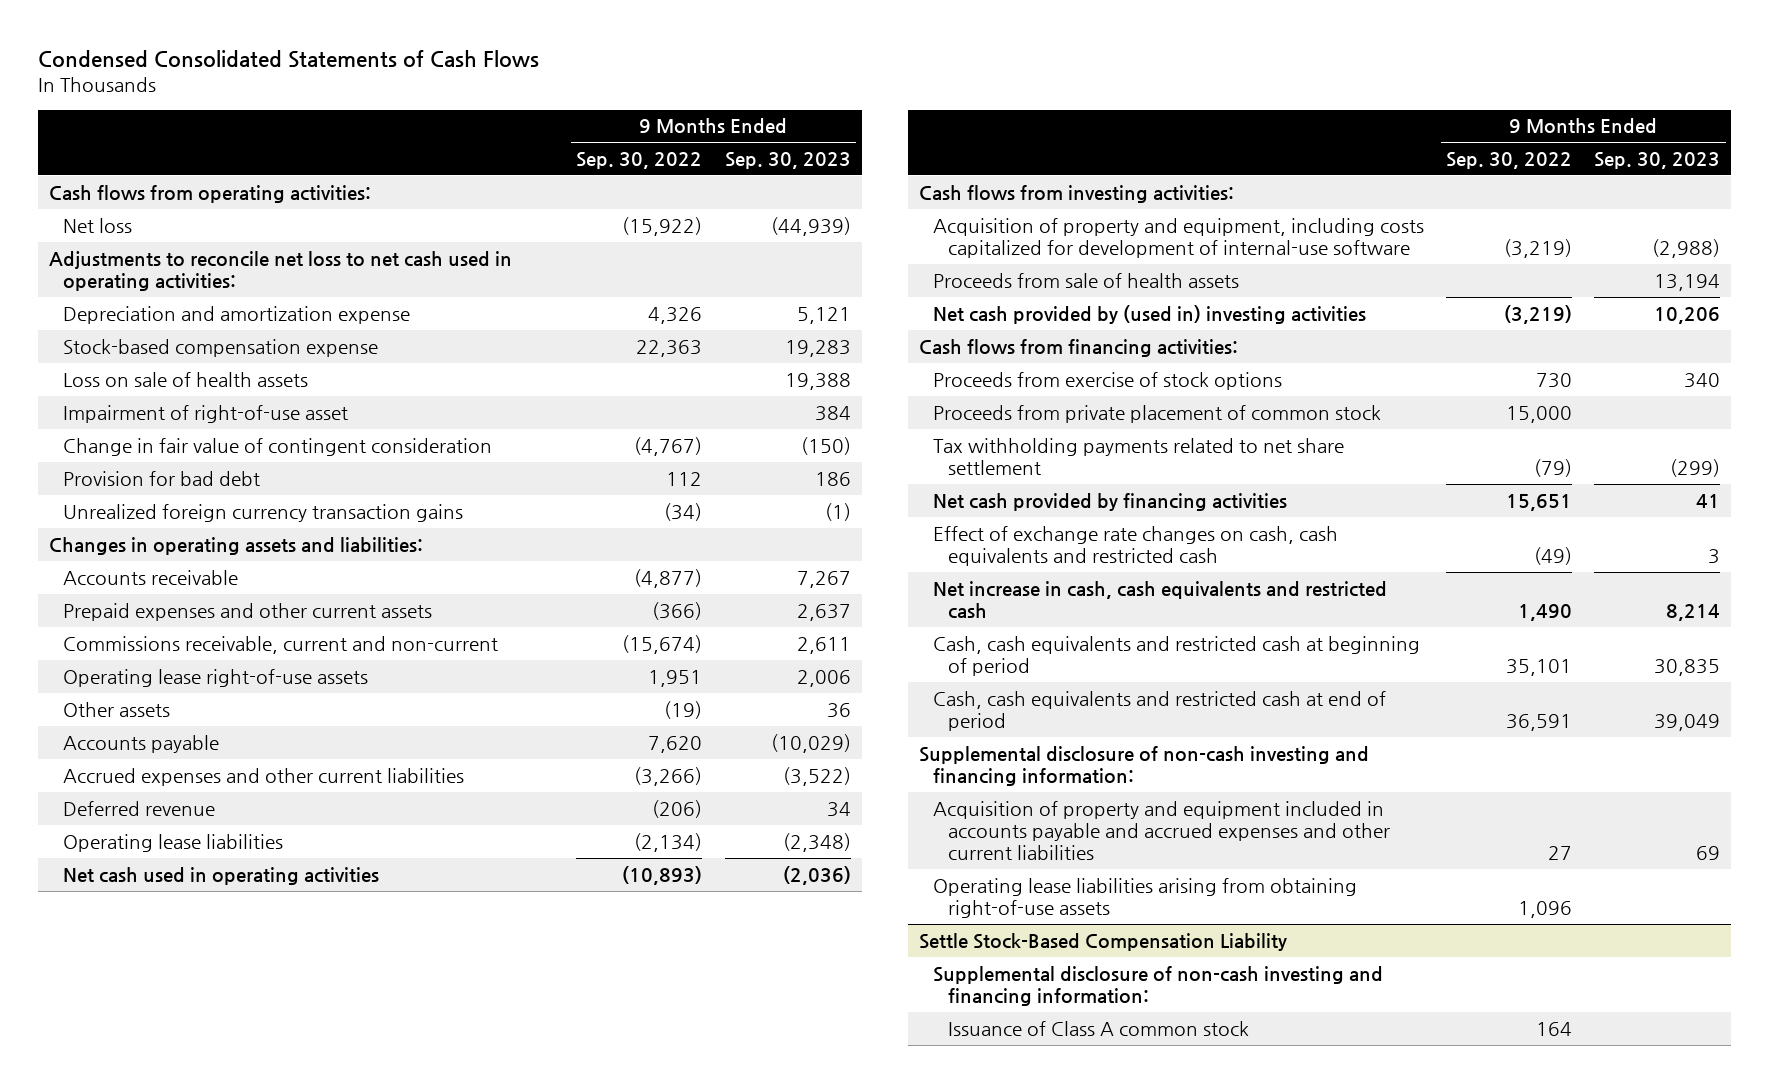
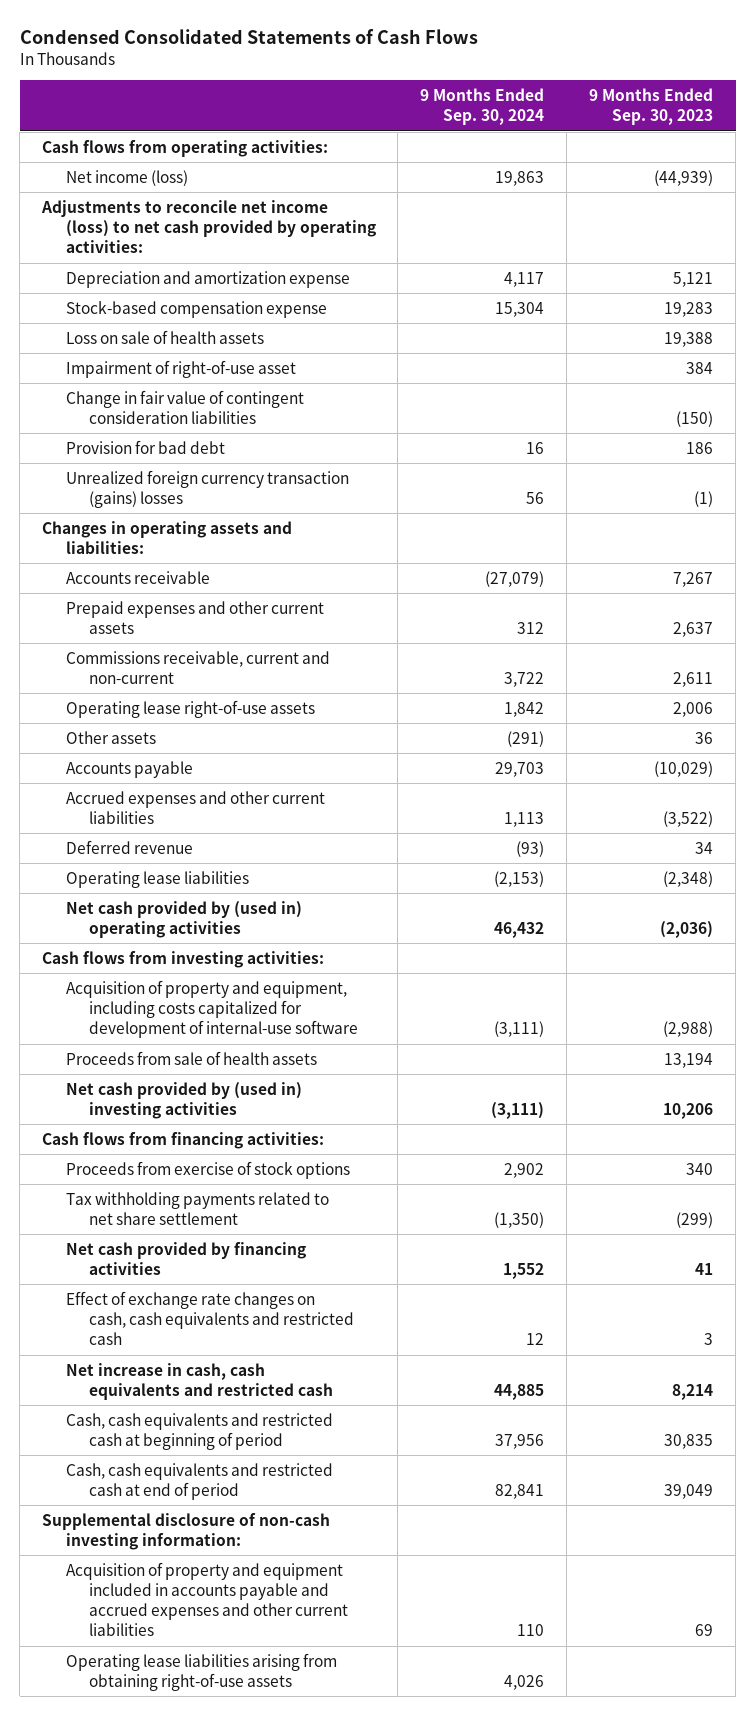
- | 9 Months Ended Sep. 30, 2022 | 9 Months Ended Sep. 30, 2023
+ | 9 Months Ended Sep. 30, 2024 | 9 Months Ended Sep. 30, 2023
- Net loss | (15,922) | (44,939)
- Adjustments to reconcile net loss to net cash used in operating activities:
+ Net income (loss) | 19,863 | (44,939)
+ Adjustments to reconcile net income (loss) to net cash provided by operating activities:
- Change in fair value of contingent consideration | (4,767) | (150)
+ Change in fair value of contingent consideration liabilities | | (150)
- Unrealized foreign currency transaction gains | (34) | (1)
+ Unrealized foreign currency transaction (gains) losses | 56 | (1)
- Net cash used in operating activities | (10,893) | (2,036)
+ Net cash provided by (used in) operating activities | 46,432 | (2,036)
- Proceeds from private placement of common stock | 15,000 |
- Supplemental disclosure of non-cash investing and financing information:
+ Supplemental disclosure of non-cash investing information:
- Settle Stock-Based Compensation Liability
- Supplemental disclosure of non-cash investing and financing information:
- Issuance of Class A common stock | 164 |

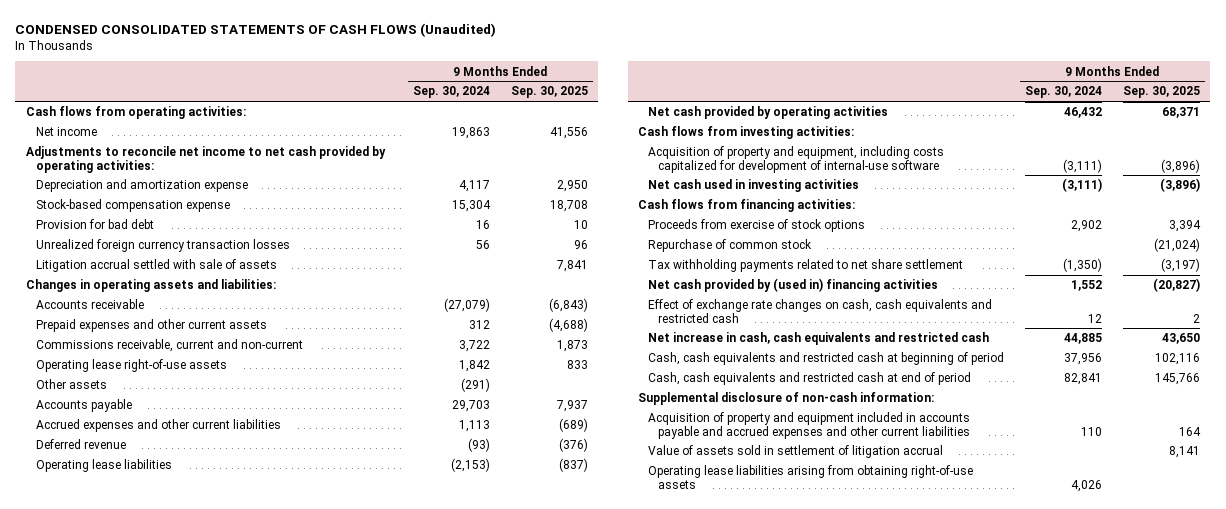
- Condensed Consolidated Statements of Cash Flows
+ CONDENSED CONSOLIDATED STATEMENTS OF CASH FLOWS (Unaudited)
- | 9 Months Ended Sep. 30, 2024 | 9 Months Ended Sep. 30, 2023
+ | 9 Months Ended Sep. 30, 2024 | 9 Months Ended Sep. 30, 2025
- Net income (loss) | 19,863 | (44,939)
- Adjustments to reconcile net income (loss) to net cash provided by operating activities:
+ Net income | 19,863 | 41,556
+ Adjustments to reconcile net income to net cash provided by operating activities:
- Loss on sale of health assets | | 19,388
- Impairment of right-of-use asset | | 384
- Change in fair value of contingent consideration liabilities | | (150)
- Unrealized foreign currency transaction (gains) losses | 56 | (1)
+ Unrealized foreign currency transaction losses | 56 | 96
+ Litigation accrual settled with sale of assets | | 7,841
- Net cash provided by (used in) operating activities | 46,432 | (2,036)
+ Net cash provided by operating activities | 46,432 | 68,371
- Proceeds from sale of health assets | | 13,194
- Net cash provided by (used in) investing activities | (3,111) | 10,206
+ Net cash used in investing activities | (3,111) | (3,896)
+ Repurchase of common stock | | (21,024)
- Net cash provided by financing activities | 1,552 | 41
+ Net cash provided by (used in) financing activities | 1,552 | (20,827)
- Supplemental disclosure of non-cash investing information:
+ Supplemental disclosure of non-cash information:
+ Value of assets sold in settlement of litigation accrual | | 8,141

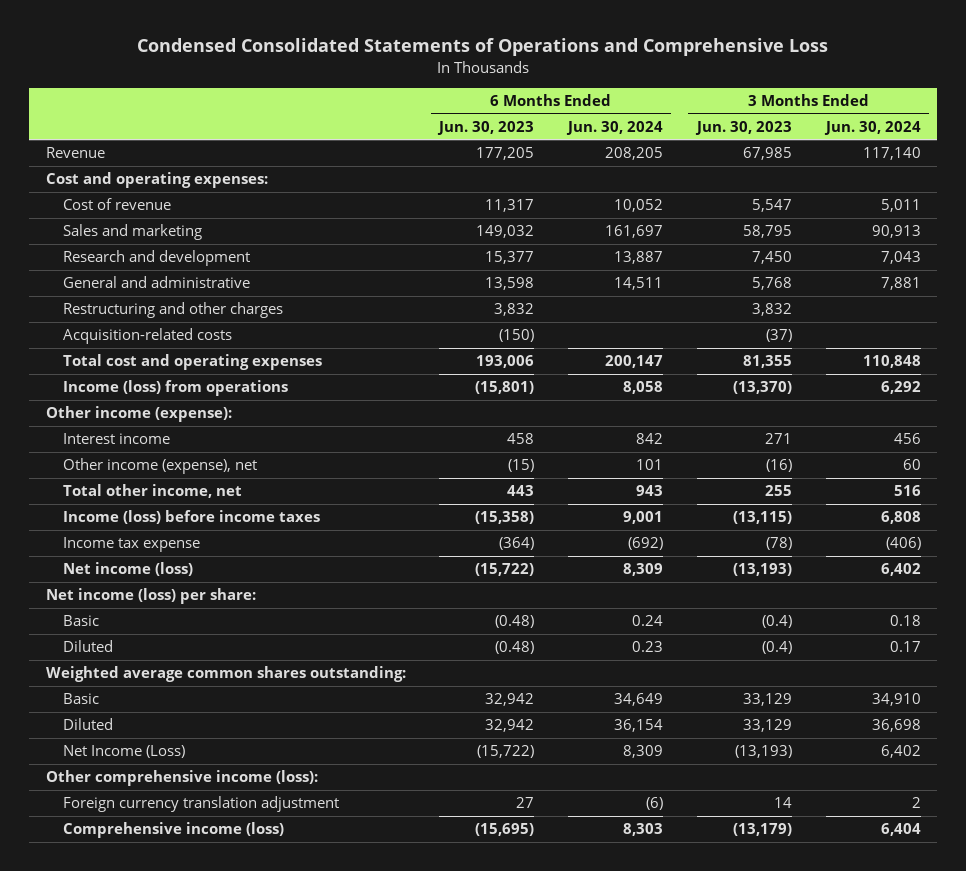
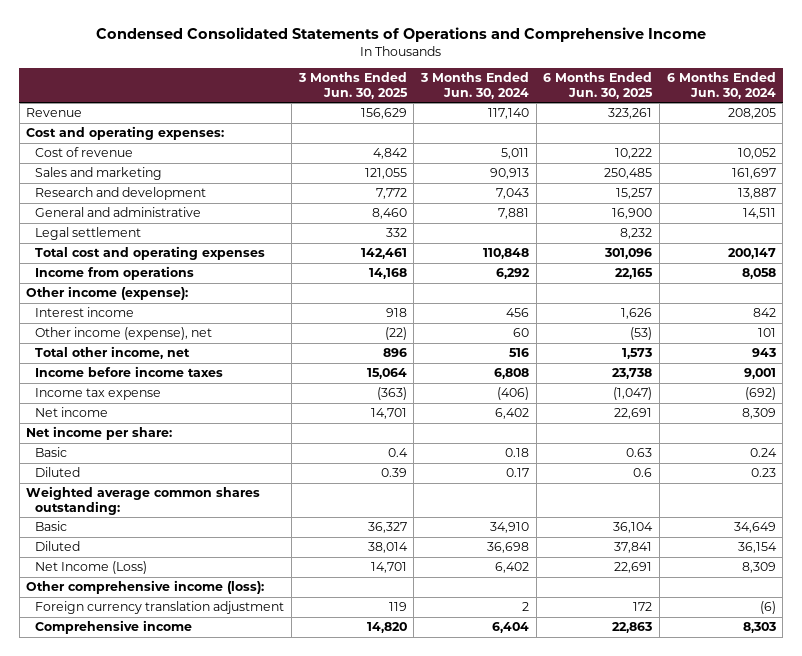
- Condensed Consolidated Statements of Operations and Comprehensive Loss
+ Condensed Consolidated Statements of Operations and Comprehensive Income
- | 6 Months Ended Jun. 30, 2023 | 6 Months Ended Jun. 30, 2024 | 3 Months Ended Jun. 30, 2023 | 3 Months Ended Jun. 30, 2024
+ | 3 Months Ended Jun. 30, 2025 | 3 Months Ended Jun. 30, 2024 | 6 Months Ended Jun. 30, 2025 | 6 Months Ended Jun. 30, 2024
- Restructuring and other charges | 3,832 | | 3,832 |
- Acquisition-related costs | (150) | | (37) |
+ Legal settlement | 332 | | 8,232 |
- Income (loss) from operations | (15,801) | 8,058 | (13,370) | 6,292
+ Income from operations | 14,168 | 6,292 | 22,165 | 8,058
- Income (loss) before income taxes | (15,358) | 9,001 | (13,115) | 6,808
+ Income before income taxes | 15,064 | 6,808 | 23,738 | 9,001
- Net income (loss) | (15,722) | 8,309 | (13,193) | 6,402
- Net income (loss) per share:
+ Net income | 14,701 | 6,402 | 22,691 | 8,309
+ Net income per share:
- Comprehensive income (loss) | (15,695) | 8,303 | (13,179) | 6,404
+ Comprehensive income | 14,820 | 6,404 | 22,863 | 8,303

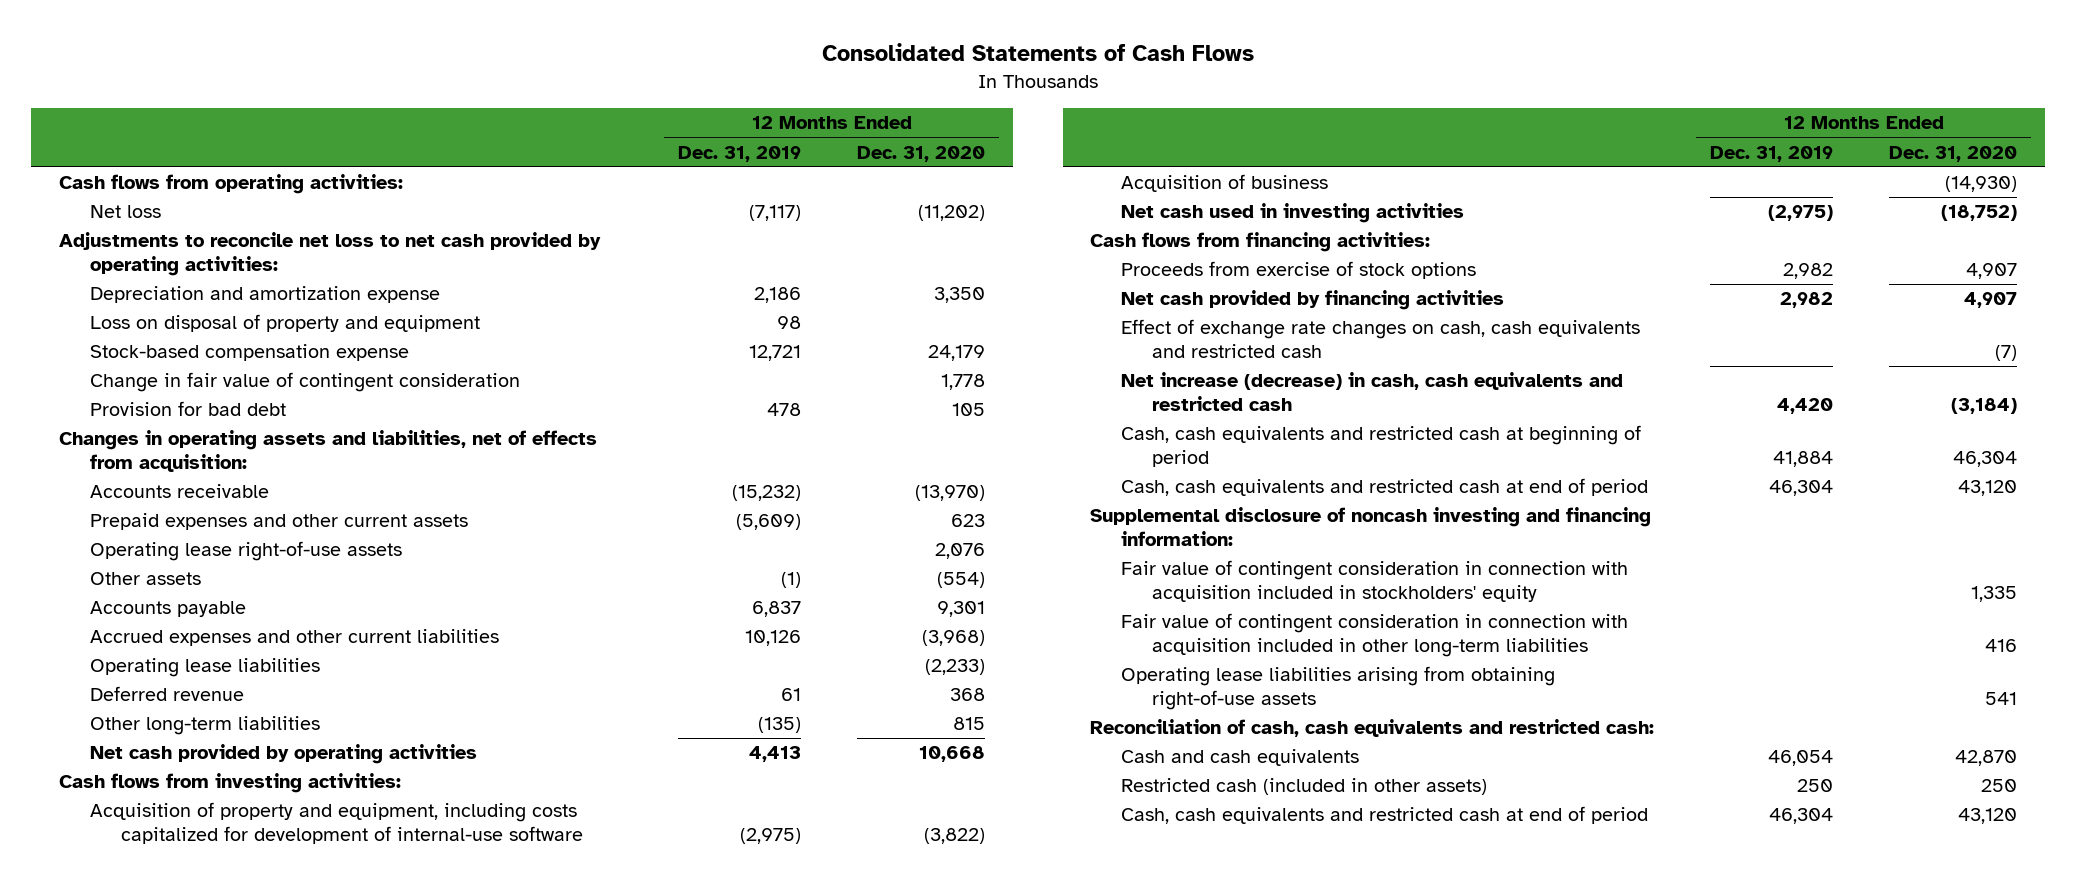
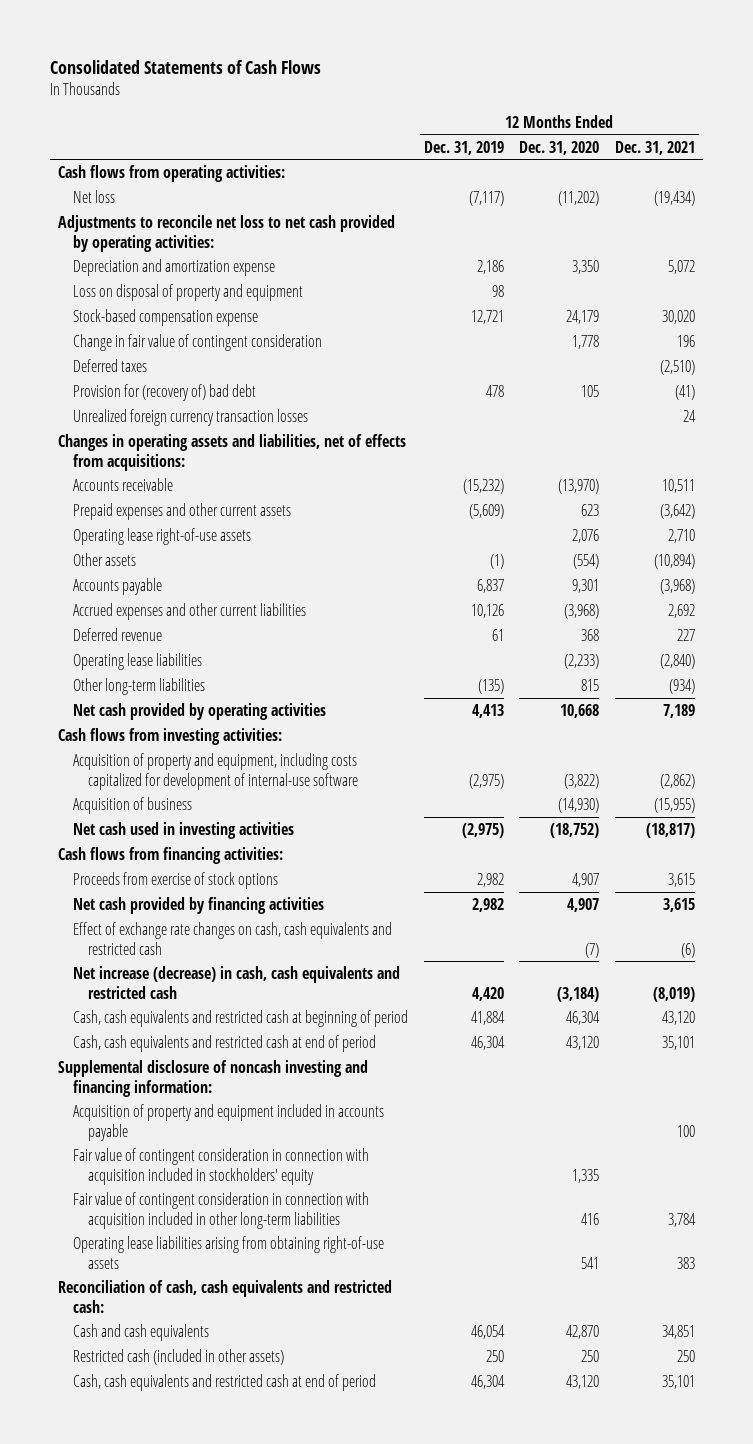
- | 12 Months Ended Dec. 31, 2019 | 12 Months Ended Dec. 31, 2020
+ | 12 Months Ended Dec. 31, 2019 | 12 Months Ended Dec. 31, 2020 | 12 Months Ended Dec. 31, 2021
- Provision for bad debt | 478 | 105
- Changes in operating assets and liabilities, net of effects from acquisition:
+ Deferred taxes | | | (2,510)
+ Provision for (recovery of) bad debt | 478 | 105 | (41)
+ Unrealized foreign currency transaction losses | | | 24
+ Changes in operating assets and liabilities, net of effects from acquisitions:
moved down: Operating lease liabilities | | (2,233) | (2,840)
+ Acquisition of property and equipment included in accounts payable | | | 100

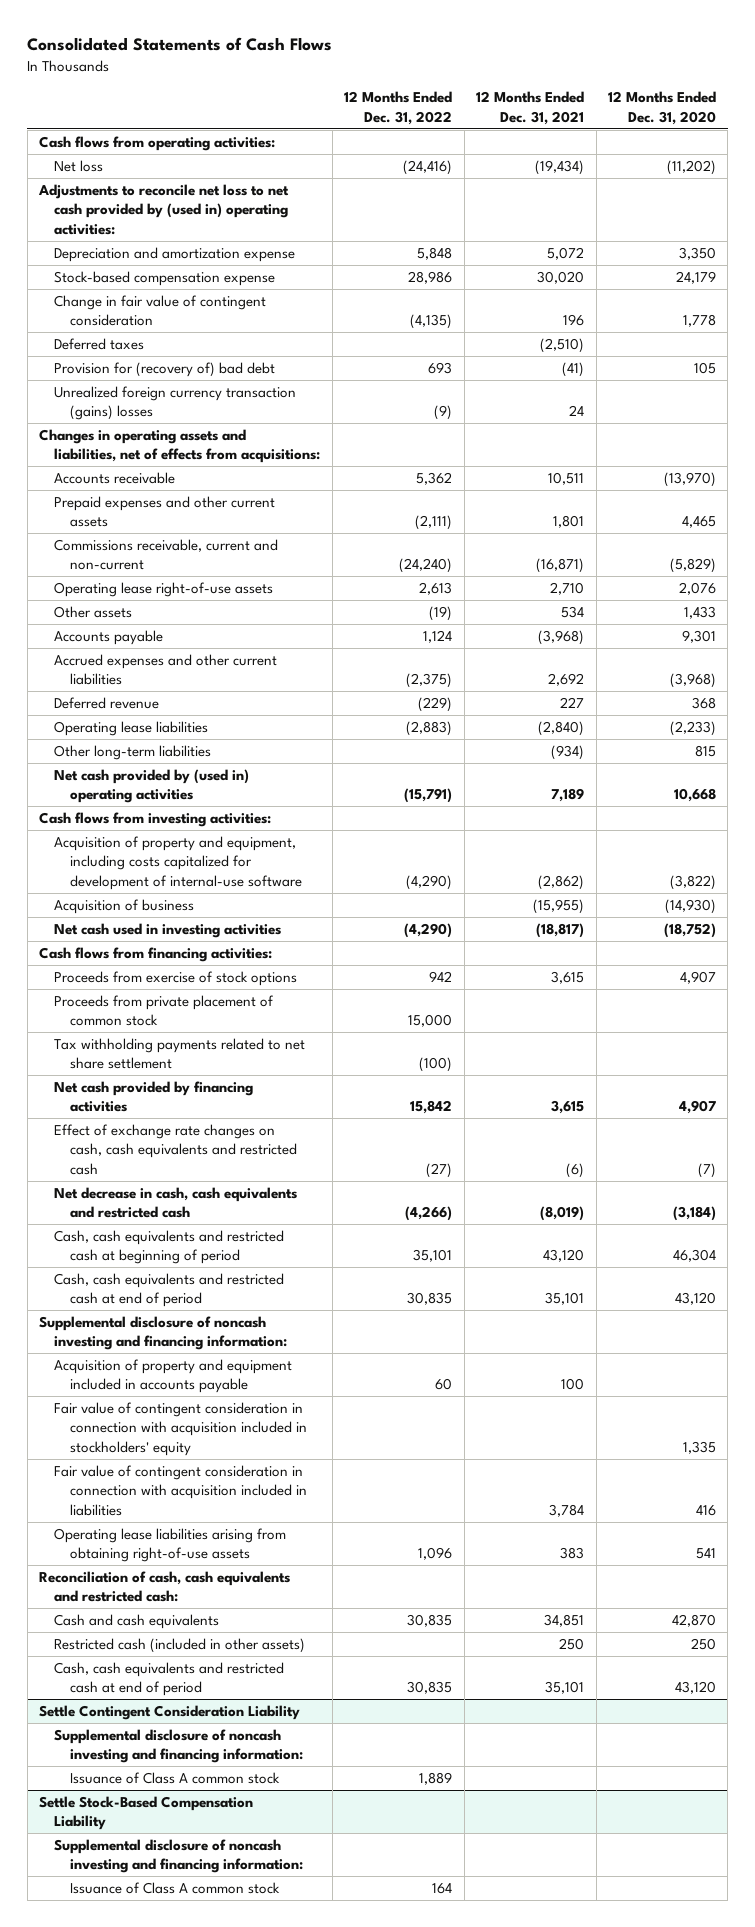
- | 12 Months Ended Dec. 31, 2019 | 12 Months Ended Dec. 31, 2020 | 12 Months Ended Dec. 31, 2021
+ | 12 Months Ended Dec. 31, 2022 | 12 Months Ended Dec. 31, 2021 | 12 Months Ended Dec. 31, 2020
- Adjustments to reconcile net loss to net cash provided by operating activities:
+ Adjustments to reconcile net loss to net cash provided by (used in) operating activities:
- Loss on disposal of property and equipment | 98 | |
- Unrealized foreign currency transaction losses | | | 24
+ Unrealized foreign currency transaction (gains) losses | (9) | 24 |
- Prepaid expenses and other current assets | (5,609) | 623 | (3,642)
+ Prepaid expenses and other current assets | (2,111) | 1,801 | 4,465
+ Commissions receivable, current and non-current | (24,240) | (16,871) | (5,829)
- Other assets | (1) | (554) | (10,894)
+ Other assets | (19) | 534 | 1,433
- Net cash provided by operating activities | 4,413 | 10,668 | 7,189
+ Net cash provided by (used in) operating activities | (15,791) | 7,189 | 10,668
+ Proceeds from private placement of common stock | 15,000 | |
+ Tax withholding payments related to net share settlement | (100) | |
- Net increase (decrease) in cash, cash equivalents and restricted cash | 4,420 | (3,184) | (8,019)
+ Net decrease in cash, cash equivalents and restricted cash | (4,266) | (8,019) | (3,184)
- Fair value of contingent consideration in connection with acquisition included in other long-term liabilities | | 416 | 3,784
+ Fair value of contingent consideration in connection with acquisition included in liabilities | | 3,784 | 416
+ Settle Contingent Consideration Liability
+ Supplemental disclosure of noncash investing and financing information:
+ Issuance of Class A common stock | 1,889 | |
+ Settle Stock-Based Compensation Liability
+ Supplemental disclosure of noncash investing and financing information:
+ Issuance of Class A common stock | 164 | |

